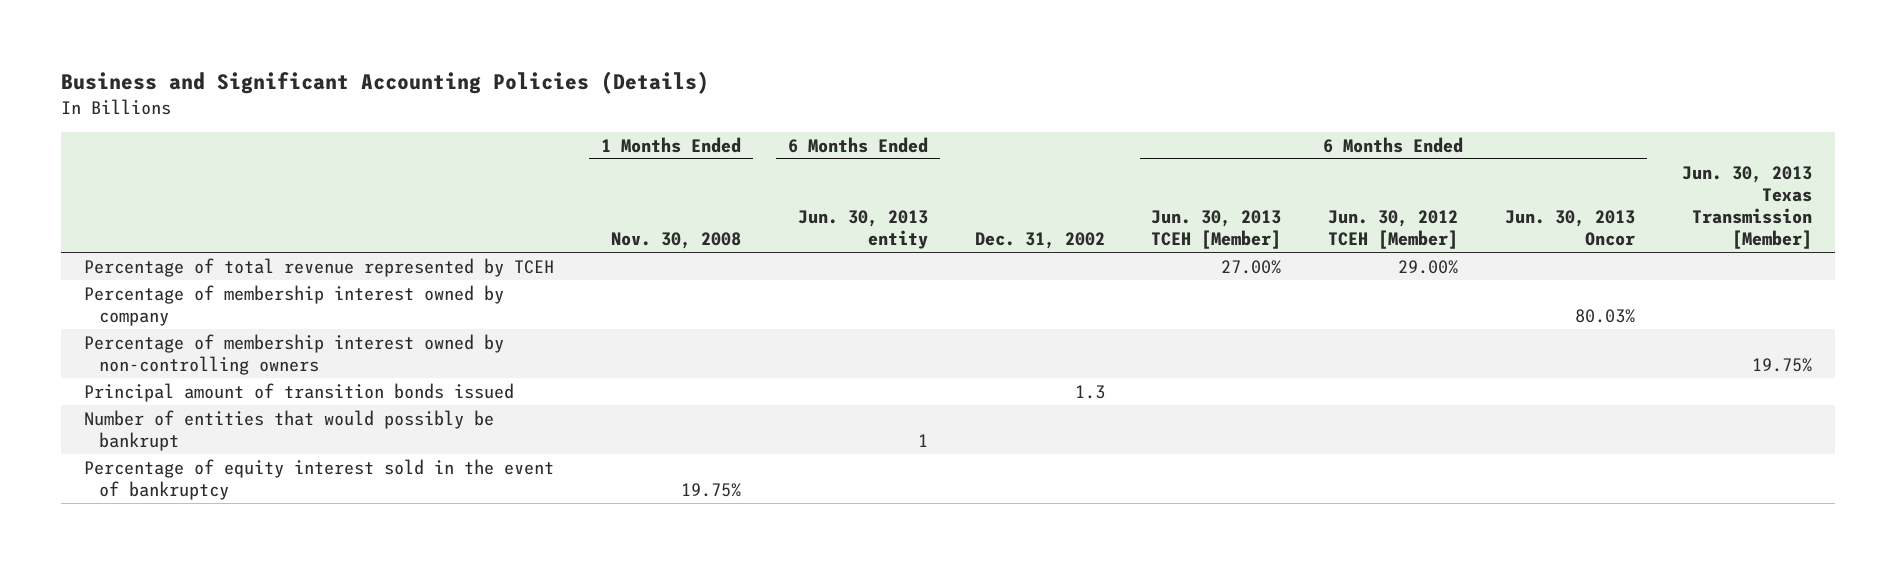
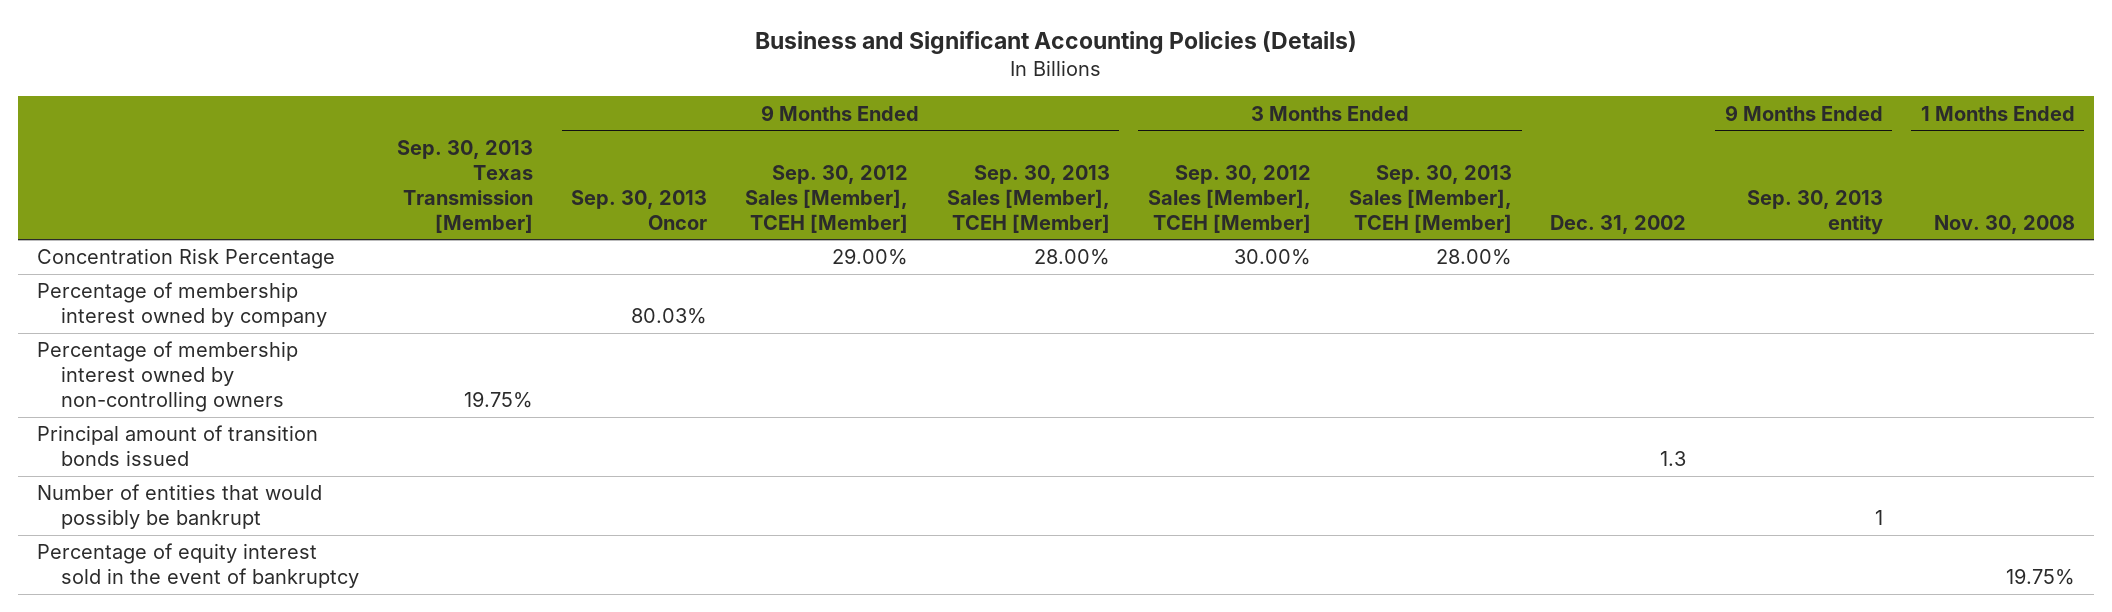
- | 1 Months Ended Nov. 30, 2008 | 6 Months Ended Jun. 30, 2013 entity | Dec. 31, 2002 | 6 Months Ended Jun. 30, 2013 TCEH [Member] | 6 Months Ended Jun. 30, 2012 TCEH [Member] | 6 Months Ended Jun. 30, 2013 Oncor | Jun. 30, 2013 Texas Transmission [Member]
+ | Sep. 30, 2013 Texas Transmission [Member] | 9 Months Ended Sep. 30, 2013 Oncor | 9 Months Ended Sep. 30, 2012 Sales [Member], TCEH [Member] | 9 Months Ended Sep. 30, 2013 Sales [Member], TCEH [Member] | 3 Months Ended Sep. 30, 2012 Sales [Member], TCEH [Member] | 3 Months Ended Sep. 30, 2013 Sales [Member], TCEH [Member] | Dec. 31, 2002 | 9 Months Ended Sep. 30, 2013 entity | 1 Months Ended Nov. 30, 2008
- Percentage of total revenue represented by TCEH | | | | 27.00% | 29.00% | |
+ Concentration Risk Percentage | | | 29.00% | 28.00% | 30.00% | 28.00% | | |

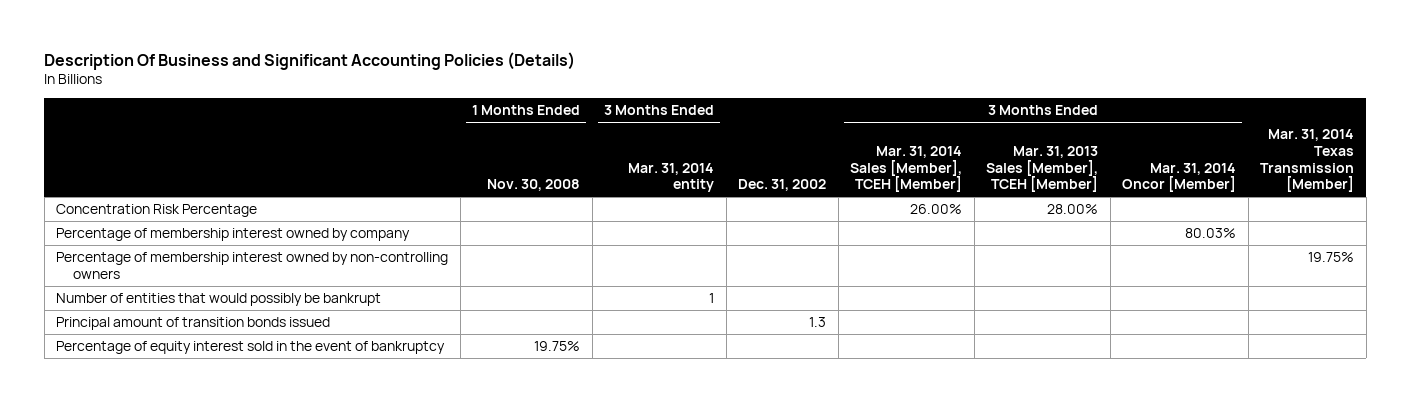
- Business and Significant Accounting Policies (Details)
+ Description Of Business and Significant Accounting Policies (Details)
- | Sep. 30, 2013 Texas Transmission [Member] | 9 Months Ended Sep. 30, 2013 Oncor | 9 Months Ended Sep. 30, 2012 Sales [Member], TCEH [Member] | 9 Months Ended Sep. 30, 2013 Sales [Member], TCEH [Member] | 3 Months Ended Sep. 30, 2012 Sales [Member], TCEH [Member] | 3 Months Ended Sep. 30, 2013 Sales [Member], TCEH [Member] | Dec. 31, 2002 | 9 Months Ended Sep. 30, 2013 entity | 1 Months Ended Nov. 30, 2008
+ | 1 Months Ended Nov. 30, 2008 | 3 Months Ended Mar. 31, 2014 entity | Dec. 31, 2002 | 3 Months Ended Mar. 31, 2014 Sales [Member], TCEH [Member] | 3 Months Ended Mar. 31, 2013 Sales [Member], TCEH [Member] | 3 Months Ended Mar. 31, 2014 Oncor [Member] | Mar. 31, 2014 Texas Transmission [Member]
moved down: Principal amount of transition bonds issued | | | 1.3 | | | |

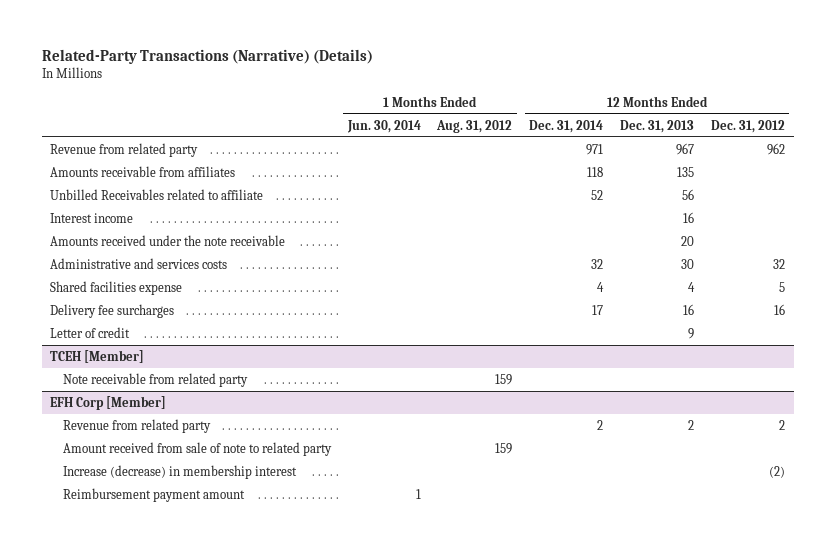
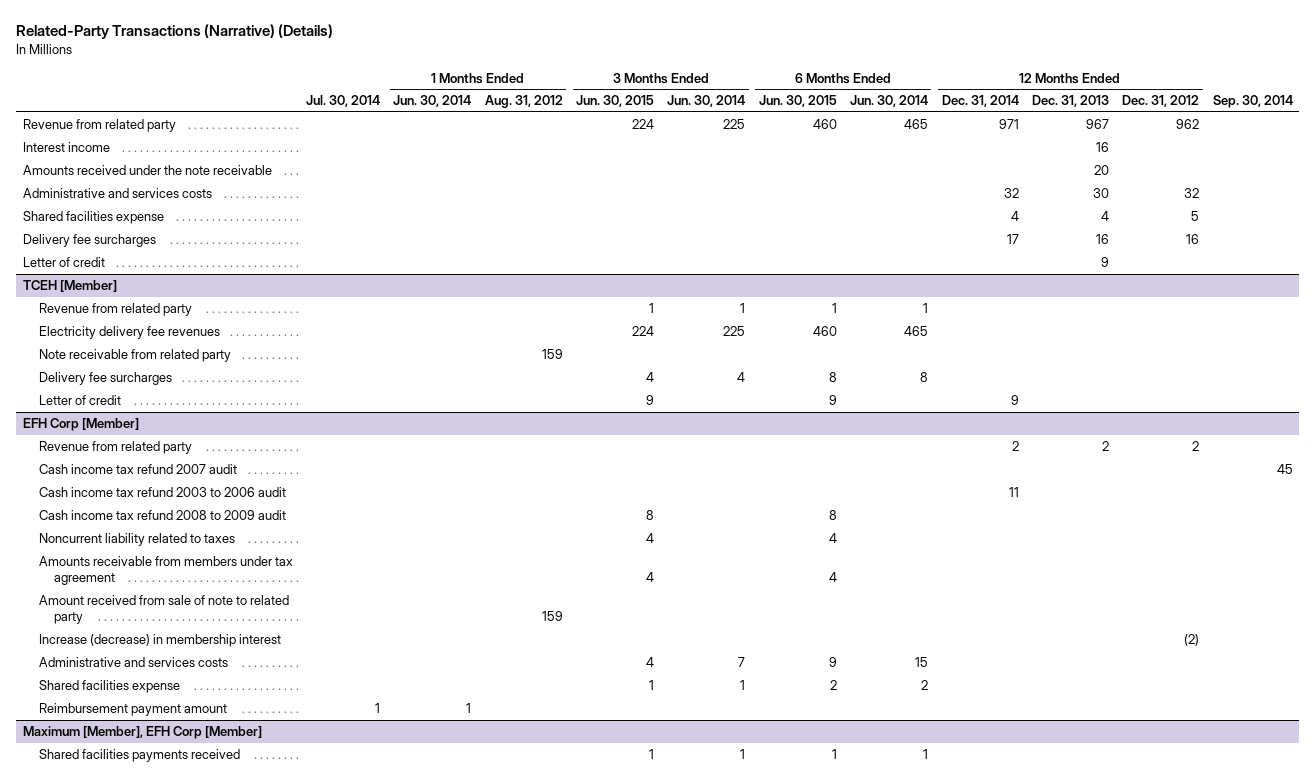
- | 1 Months Ended Jun. 30, 2014 | 1 Months Ended Aug. 31, 2012 | 12 Months Ended Dec. 31, 2014 | 12 Months Ended Dec. 31, 2013 | 12 Months Ended Dec. 31, 2012
+ | Jul. 30, 2014 | 1 Months Ended Jun. 30, 2014 | 1 Months Ended Aug. 31, 2012 | 3 Months Ended Jun. 30, 2015 | 3 Months Ended Jun. 30, 2014 | 6 Months Ended Jun. 30, 2015 | 6 Months Ended Jun. 30, 2014 | 12 Months Ended Dec. 31, 2014 | 12 Months Ended Dec. 31, 2013 | 12 Months Ended Dec. 31, 2012 | Sep. 30, 2014
- Amounts receivable from affiliates | | | 118 | 135 |
- Unbilled Receivables related to affiliate | | | 52 | 56 |
@ TCEH [Member]
+ Revenue from related party | | | | 1 | 1 | 1 | 1 | | | |
+ Electricity delivery fee revenues | | | | 224 | 225 | 460 | 465 | | | |
+ Delivery fee surcharges | | | | 4 | 4 | 8 | 8 | | | |
+ Letter of credit | | | | 9 | | 9 | | 9 | | |
@ EFH Corp [Member]
+ Cash income tax refund 2007 audit | | | | | | | | | | | 45
+ Cash income tax refund 2003 to 2006 audit | | | | | | | | 11 | | |
+ Cash income tax refund 2008 to 2009 audit | | | | 8 | | 8 | | | | |
+ Noncurrent liability related to taxes | | | | 4 | | 4 | | | | |
+ Amounts receivable from members under tax agreement | | | | 4 | | 4 | | | | |
+ Administrative and services costs | | | | 4 | 7 | 9 | 15 | | | |
+ Shared facilities expense | | | | 1 | 1 | 2 | 2 | | | |
+ Maximum [Member], EFH Corp [Member]
+ Shared facilities payments received | | | | 1 | 1 | 1 | 1 | | | |

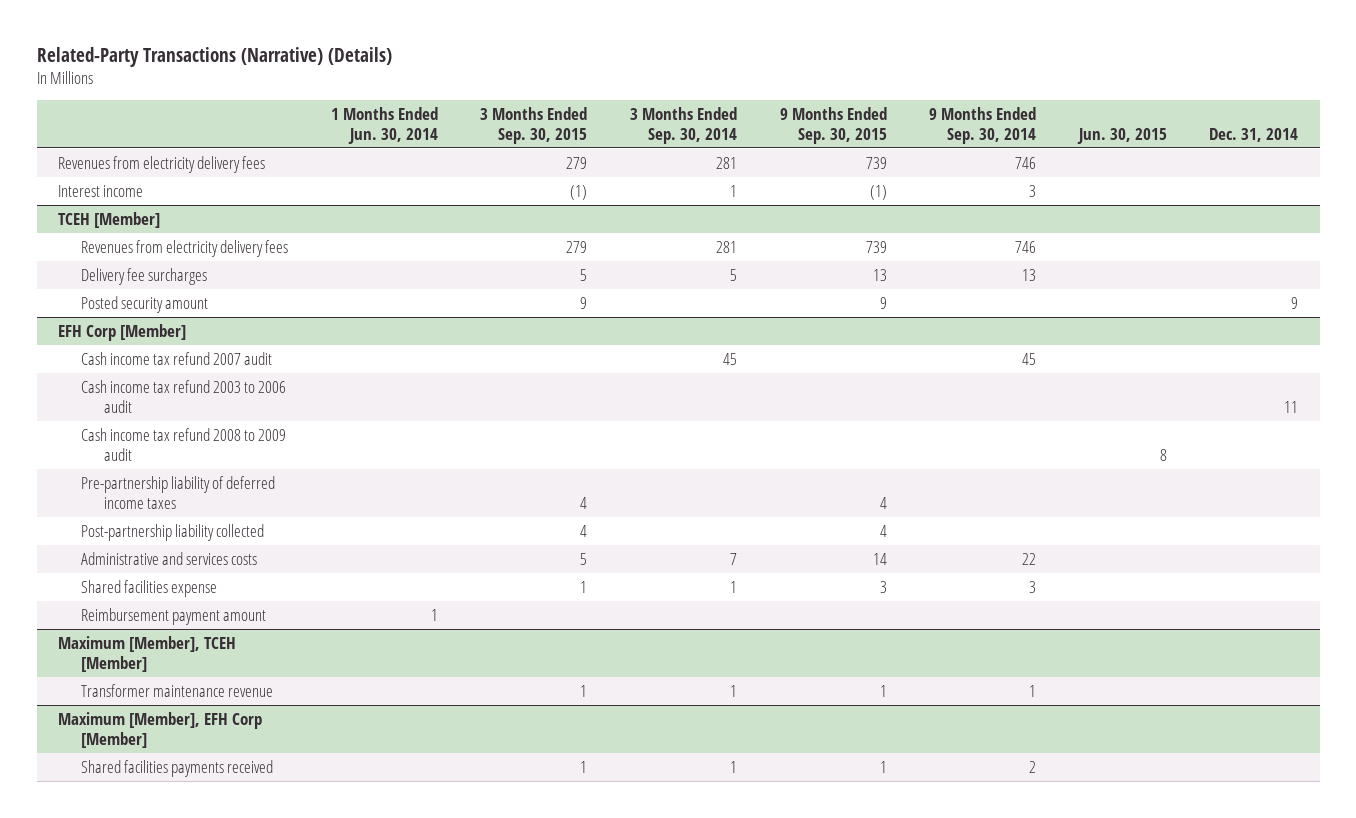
- | Jul. 30, 2014 | 1 Months Ended Jun. 30, 2014 | 1 Months Ended Aug. 31, 2012 | 3 Months Ended Jun. 30, 2015 | 3 Months Ended Jun. 30, 2014 | 6 Months Ended Jun. 30, 2015 | 6 Months Ended Jun. 30, 2014 | 12 Months Ended Dec. 31, 2014 | 12 Months Ended Dec. 31, 2013 | 12 Months Ended Dec. 31, 2012 | Sep. 30, 2014
+ | 1 Months Ended Jun. 30, 2014 | 3 Months Ended Sep. 30, 2015 | 3 Months Ended Sep. 30, 2014 | 9 Months Ended Sep. 30, 2015 | 9 Months Ended Sep. 30, 2014 | Jun. 30, 2015 | Dec. 31, 2014
- Revenue from related party | | | | 224 | 225 | 460 | 465 | 971 | 967 | 962 |
+ Revenues from electricity delivery fees | | 279 | 281 | 739 | 746 | |
- Amounts received under the note receivable | | | | | | | | | 20 | |
- Administrative and services costs | | | | | | | | 32 | 30 | 32 |
- Shared facilities expense | | | | | | | | 4 | 4 | 5 |
- Delivery fee surcharges | | | | | | | | 17 | 16 | 16 |
- Letter of credit | | | | | | | | | 9 | |
@ TCEH [Member]
- Revenue from related party | | | | 1 | 1 | 1 | 1 | | | |
- Electricity delivery fee revenues | | | | 224 | 225 | 460 | 465 | | | |
- Note receivable from related party | | | 159 | | | | | | | |
+ Revenues from electricity delivery fees | | 279 | 281 | 739 | 746 | |
- Letter of credit | | | | 9 | | 9 | | 9 | | |
+ Posted security amount | | 9 | | 9 | | | 9
@ EFH Corp [Member]
- Revenue from related party | | | | | | | | 2 | 2 | 2 |
- Noncurrent liability related to taxes | | | | 4 | | 4 | | | | |
- Amounts receivable from members under tax agreement | | | | 4 | | 4 | | | | |
- Amount received from sale of note to related party | | | 159 | | | | | | | |
- Increase (decrease) in membership interest | | | | | | | | | | (2) |
+ Pre-partnership liability of deferred income taxes | | 4 | | 4 | | |
+ Post-partnership liability collected | | 4 | | 4 | | |
+ Maximum [Member], TCEH [Member]
+ Transformer maintenance revenue | | 1 | 1 | 1 | 1 | |

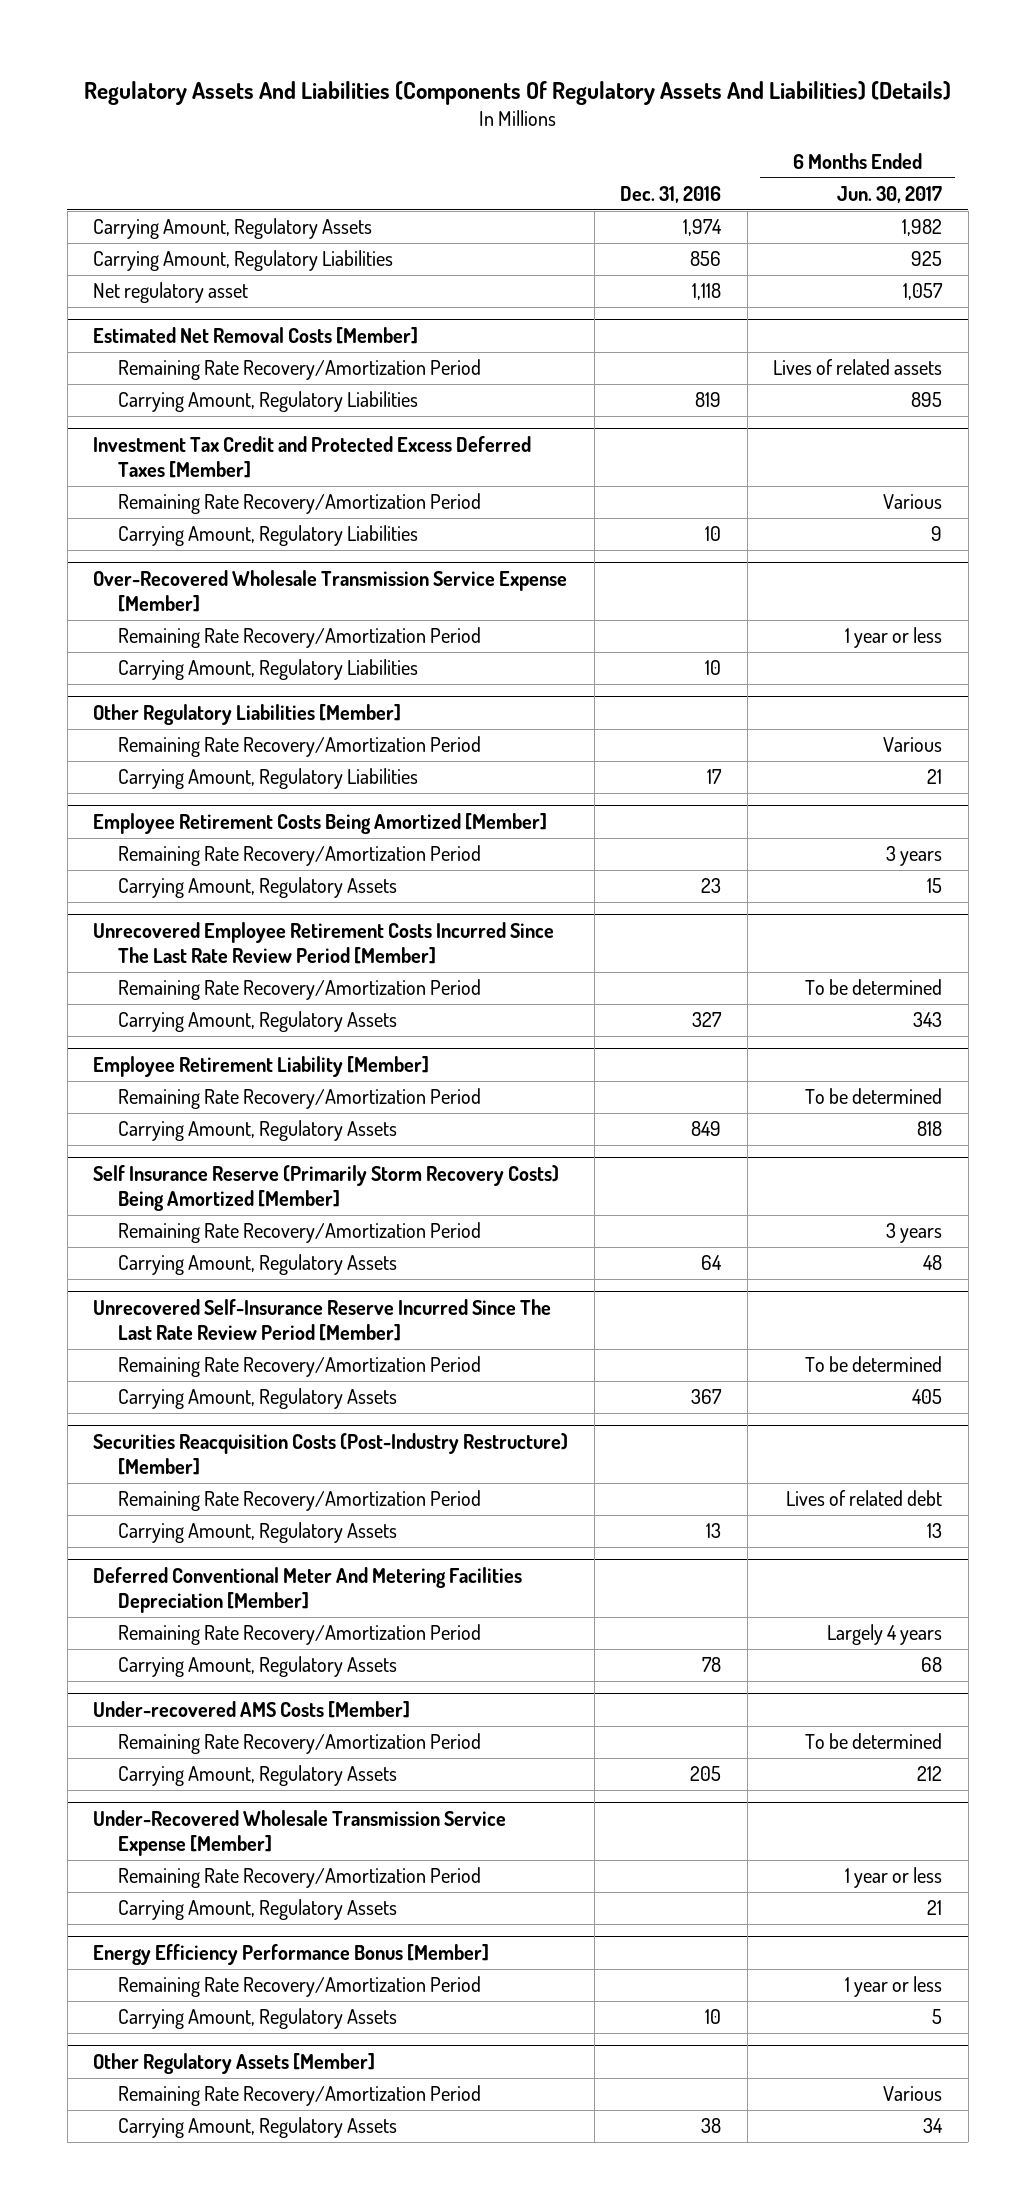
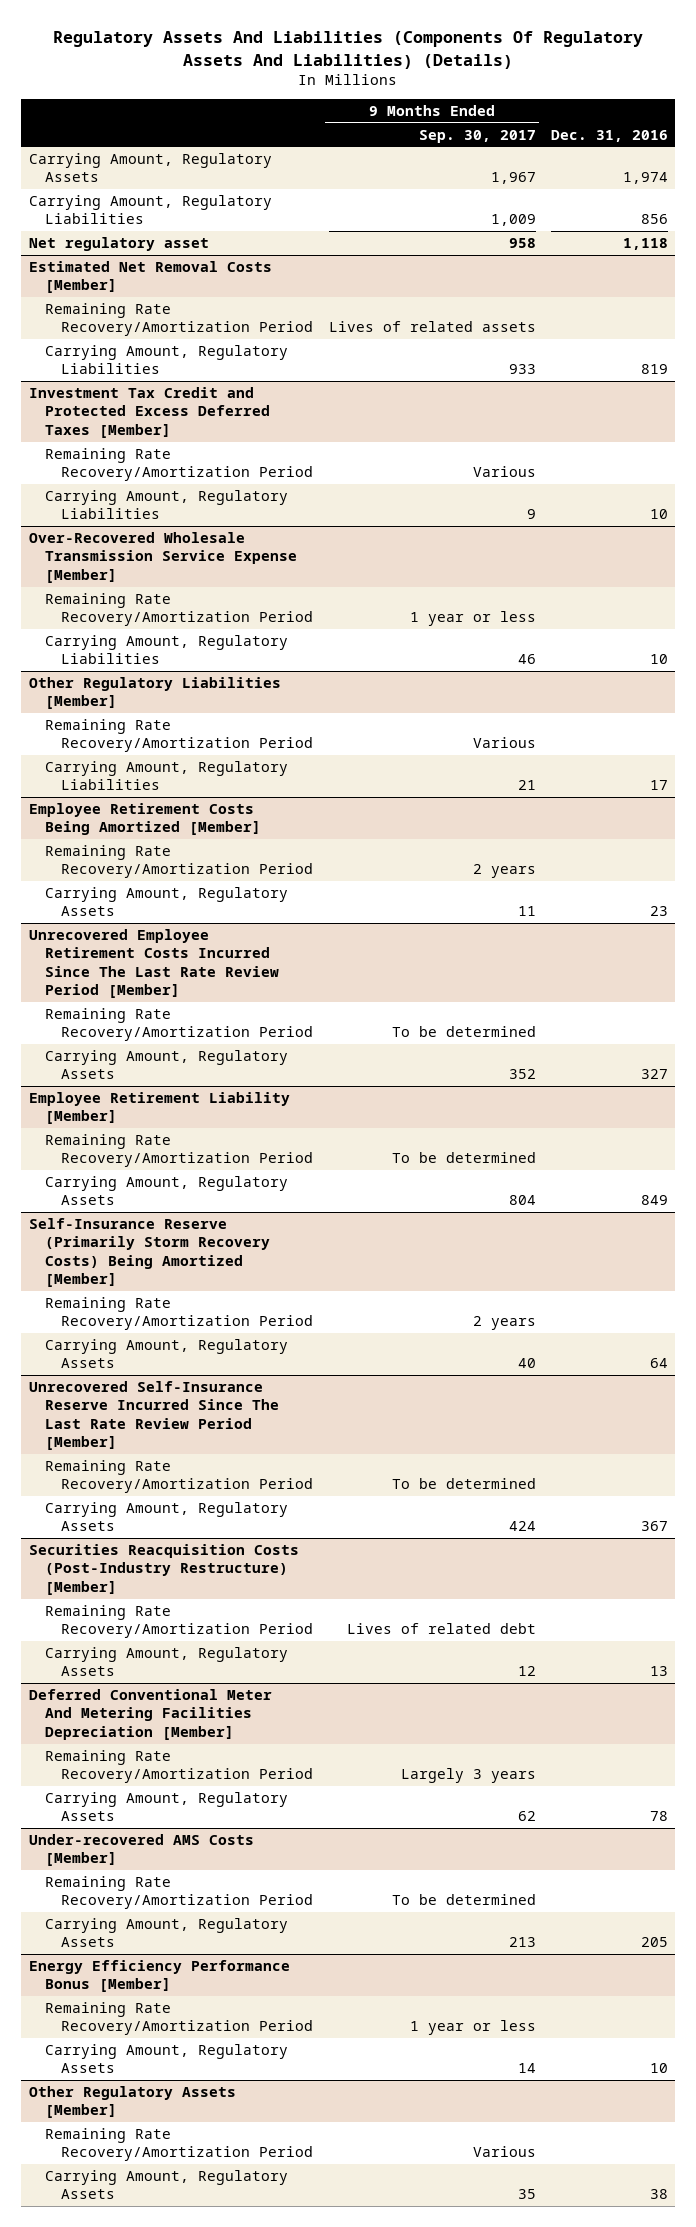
- | Dec. 31, 2016 | 6 Months Ended Jun. 30, 2017
+ | 9 Months Ended Sep. 30, 2017 | Dec. 31, 2016
- Self Insurance Reserve (Primarily Storm Recovery Costs) Being Amortized [Member]
+ Self-Insurance Reserve (Primarily Storm Recovery Costs) Being Amortized [Member]
- Under-Recovered Wholesale Transmission Service Expense [Member]
- Remaining Rate Recovery/Amortization Period | | 1 year or less
- Carrying Amount, Regulatory Assets | | 21

